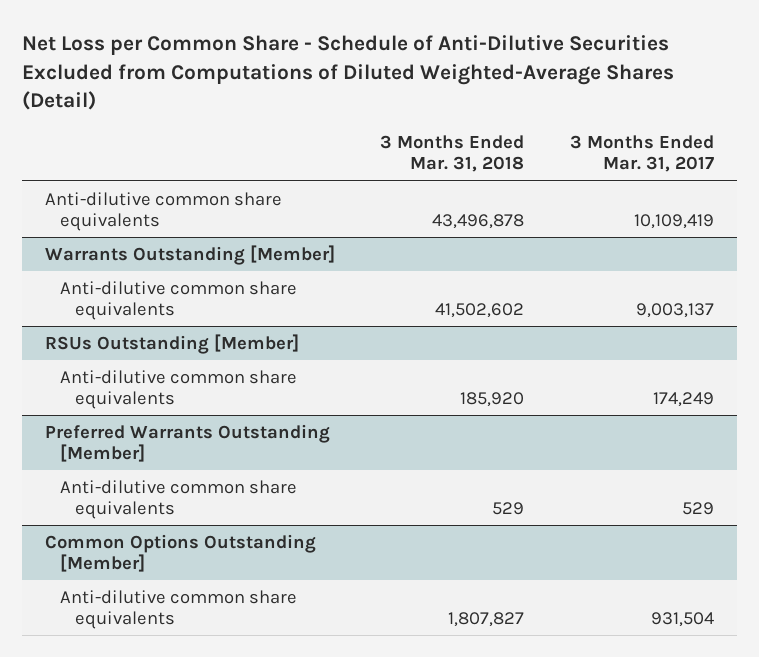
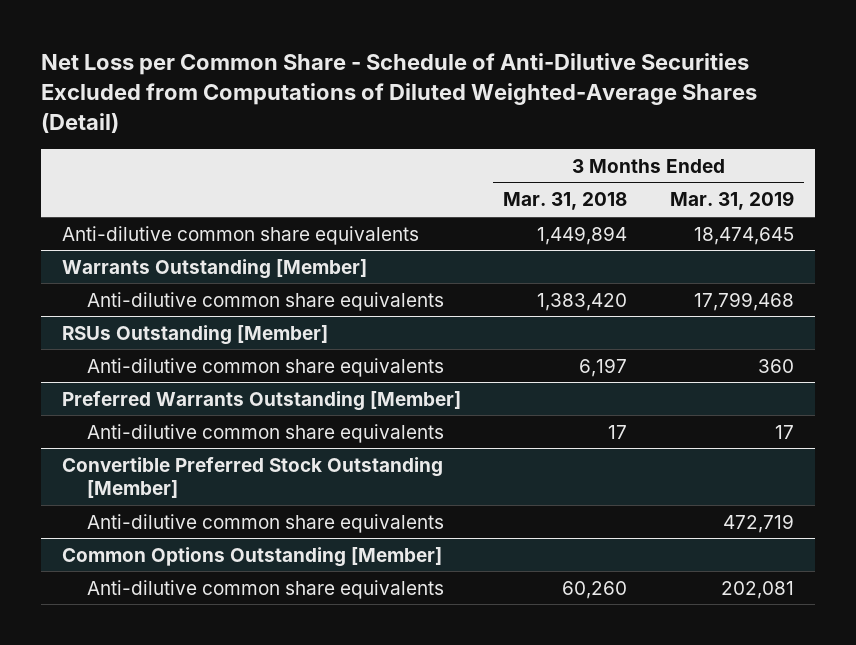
- | 3 Months Ended Mar. 31, 2018 | 3 Months Ended Mar. 31, 2017
+ | 3 Months Ended Mar. 31, 2018 | 3 Months Ended Mar. 31, 2019
- Anti-dilutive common share equivalents | 43,496,878 | 10,109,419
+ Anti-dilutive common share equivalents | 1,449,894 | 18,474,645
@ Warrants Outstanding [Member]
- Anti-dilutive common share equivalents | 41,502,602 | 9,003,137
+ Anti-dilutive common share equivalents | 1,383,420 | 17,799,468
@ RSUs Outstanding [Member]
- Anti-dilutive common share equivalents | 185,920 | 174,249
+ Anti-dilutive common share equivalents | 6,197 | 360
@ Preferred Warrants Outstanding [Member]
- Anti-dilutive common share equivalents | 529 | 529
+ Anti-dilutive common share equivalents | 17 | 17
+ Convertible Preferred Stock Outstanding [Member]
+ Anti-dilutive common share equivalents | | 472,719
@ Common Options Outstanding [Member]
- Anti-dilutive common share equivalents | 1,807,827 | 931,504
+ Anti-dilutive common share equivalents | 60,260 | 202,081

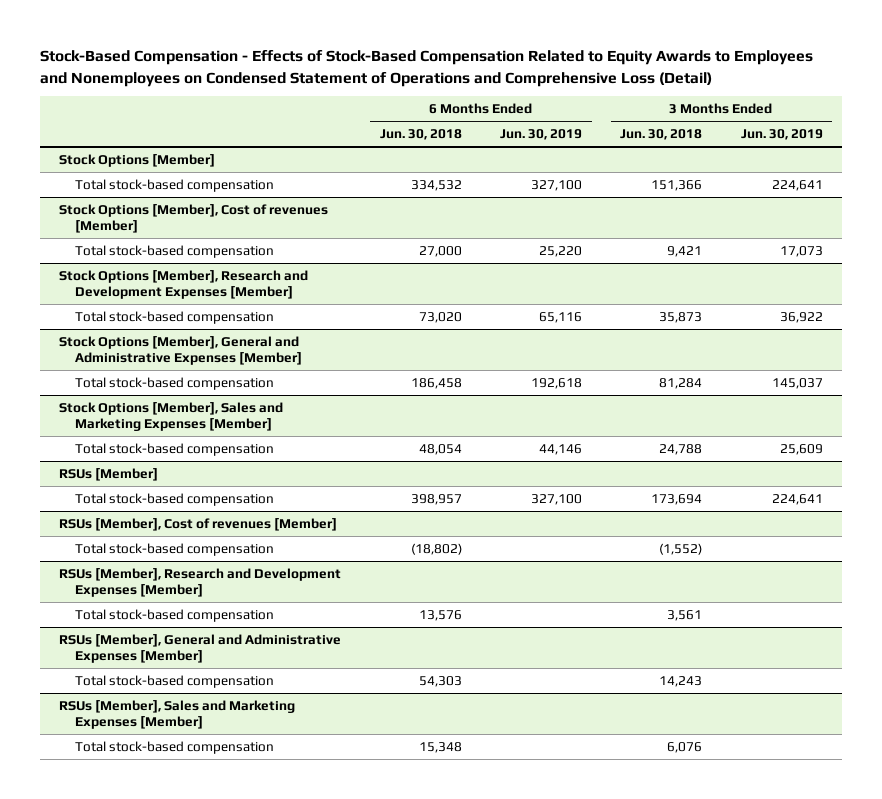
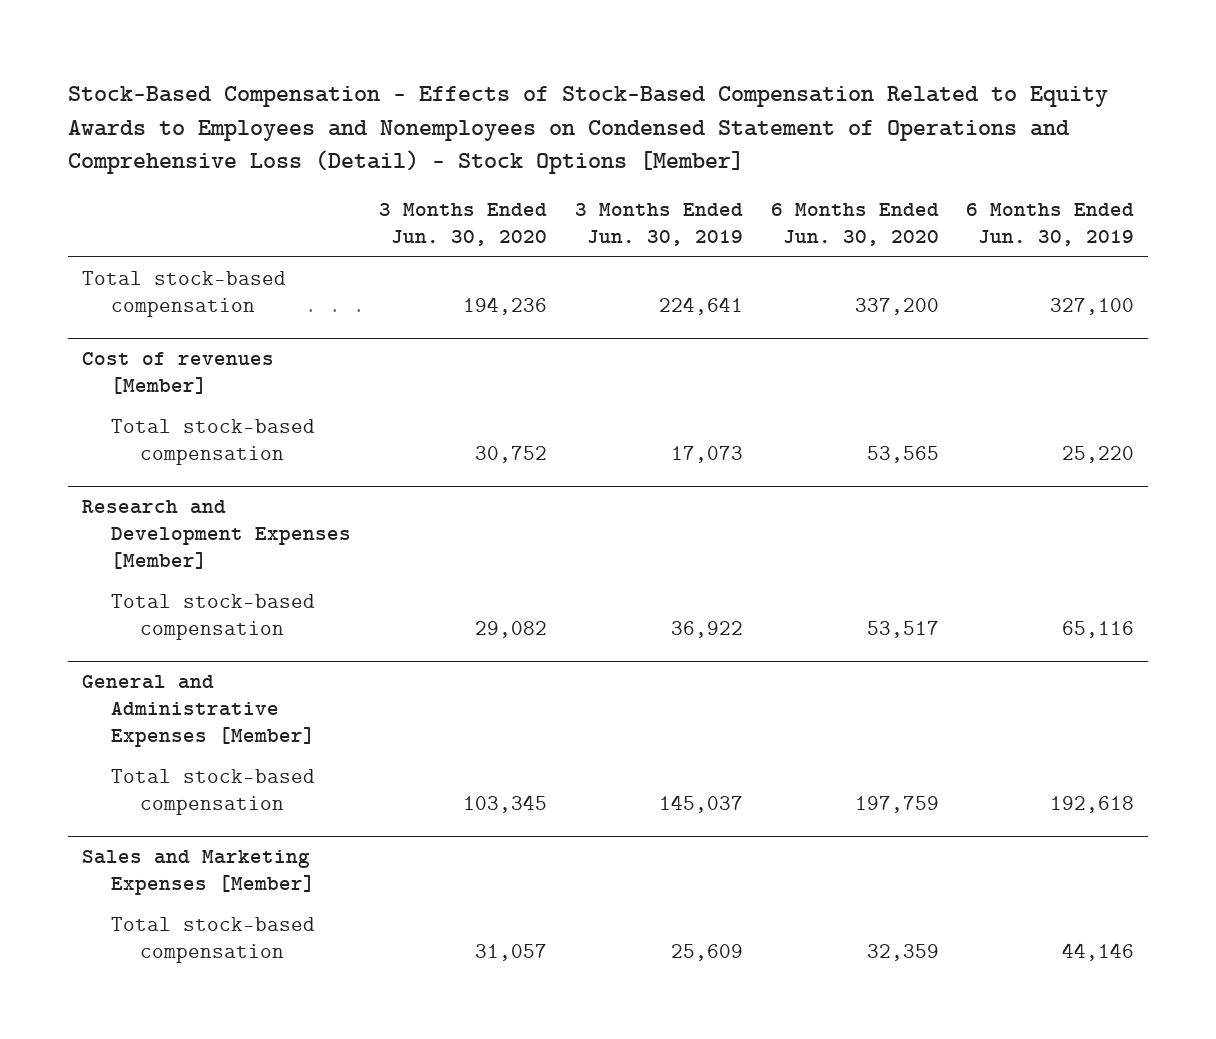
- Stock-Based Compensation - Effects of Stock-Based Compensation Related to Equity Awards to Employees and Nonemployees on Condensed Statement of Operations and Comprehensive Loss (Detail)
+ Stock-Based Compensation - Effects of Stock-Based Compensation Related to Equity Awards to Employees and Nonemployees on Condensed Statement of Operations and Comprehensive Loss (Detail) - Stock Options [Member]
- | 6 Months Ended Jun. 30, 2018 | 6 Months Ended Jun. 30, 2019 | 3 Months Ended Jun. 30, 2018 | 3 Months Ended Jun. 30, 2019
+ | 3 Months Ended Jun. 30, 2020 | 3 Months Ended Jun. 30, 2019 | 6 Months Ended Jun. 30, 2020 | 6 Months Ended Jun. 30, 2019
- Stock Options [Member]
- Stock Options [Member], Cost of revenues [Member]
+ Cost of revenues [Member]
- Stock Options [Member], Research and Development Expenses [Member]
+ Research and Development Expenses [Member]
- Stock Options [Member], General and Administrative Expenses [Member]
+ General and Administrative Expenses [Member]
- Stock Options [Member], Sales and Marketing Expenses [Member]
+ Sales and Marketing Expenses [Member]
- RSUs [Member]
- Total stock-based compensation | 398,957 | 327,100 | 173,694 | 224,641
- RSUs [Member], Cost of revenues [Member]
- Total stock-based compensation | (18,802) | | (1,552) |
- RSUs [Member], Research and Development Expenses [Member]
- Total stock-based compensation | 13,576 | | 3,561 |
- RSUs [Member], General and Administrative Expenses [Member]
- Total stock-based compensation | 54,303 | | 14,243 |
- RSUs [Member], Sales and Marketing Expenses [Member]
- Total stock-based compensation | 15,348 | | 6,076 |

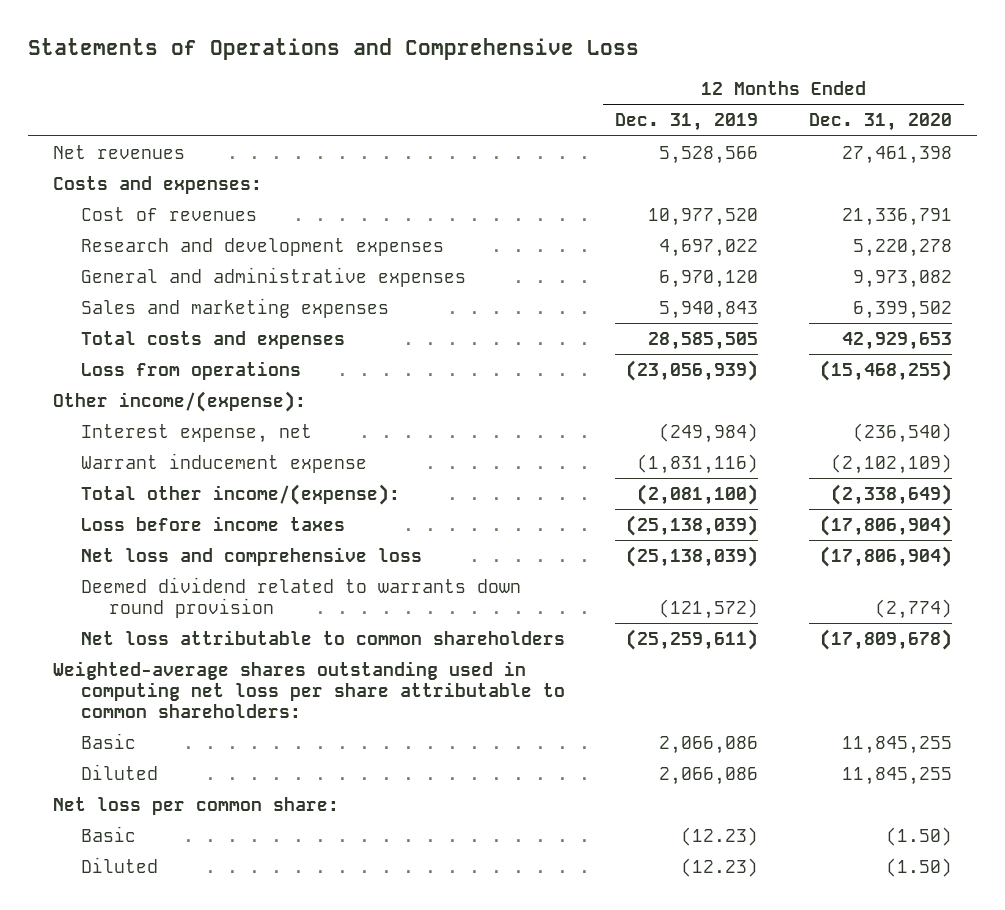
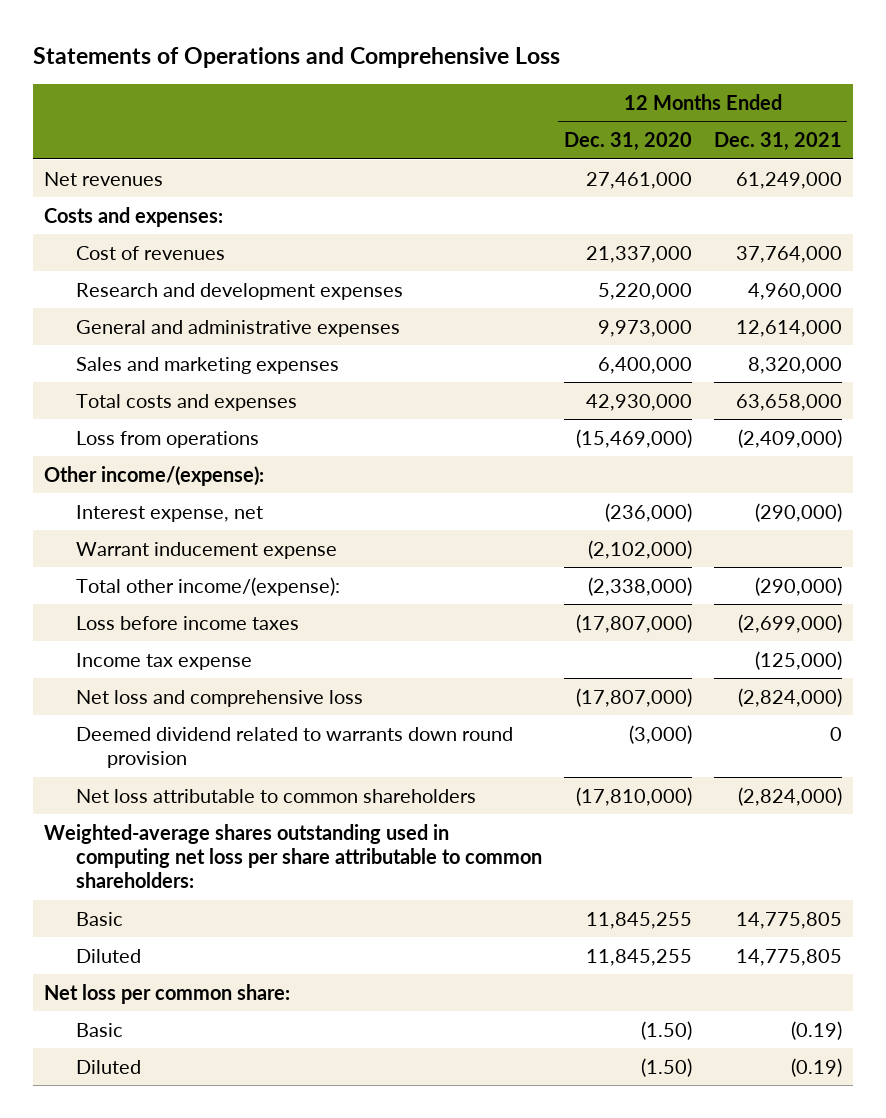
- | 12 Months Ended Dec. 31, 2019 | 12 Months Ended Dec. 31, 2020
+ | 12 Months Ended Dec. 31, 2020 | 12 Months Ended Dec. 31, 2021
- Net revenues | 5,528,566 | 27,461,398
+ Net revenues | 27,461,000 | 61,249,000
- Cost of revenues | 10,977,520 | 21,336,791
- Research and development expenses | 4,697,022 | 5,220,278
- General and administrative expenses | 6,970,120 | 9,973,082
- Sales and marketing expenses | 5,940,843 | 6,399,502
- Total costs and expenses | 28,585,505 | 42,929,653
- Loss from operations | (23,056,939) | (15,468,255)
+ Cost of revenues | 21,337,000 | 37,764,000
+ Research and development expenses | 5,220,000 | 4,960,000
+ General and administrative expenses | 9,973,000 | 12,614,000
+ Sales and marketing expenses | 6,400,000 | 8,320,000
+ Total costs and expenses | 42,930,000 | 63,658,000
+ Loss from operations | (15,469,000) | (2,409,000)
- Interest expense, net | (249,984) | (236,540)
- Warrant inducement expense | (1,831,116) | (2,102,109)
- Total other income/(expense): | (2,081,100) | (2,338,649)
- Loss before income taxes | (25,138,039) | (17,806,904)
- Net loss and comprehensive loss | (25,138,039) | (17,806,904)
- Deemed dividend related to warrants down round provision | (121,572) | (2,774)
- Net loss attributable to common shareholders | (25,259,611) | (17,809,678)
+ Interest expense, net | (236,000) | (290,000)
+ Warrant inducement expense | (2,102,000) |
+ Total other income/(expense): | (2,338,000) | (290,000)
+ Loss before income taxes | (17,807,000) | (2,699,000)
+ Income tax expense | | (125,000)
+ Net loss and comprehensive loss | (17,807,000) | (2,824,000)
+ Deemed dividend related to warrants down round provision | (3,000) | 0
+ Net loss attributable to common shareholders | (17,810,000) | (2,824,000)

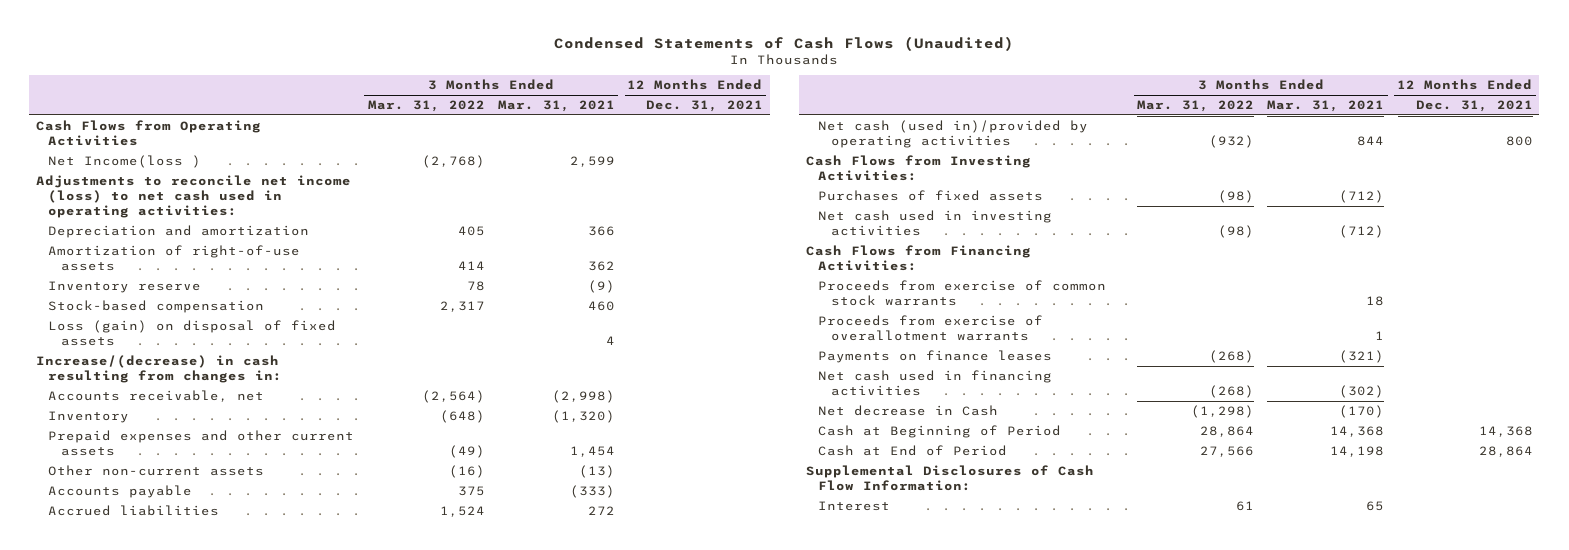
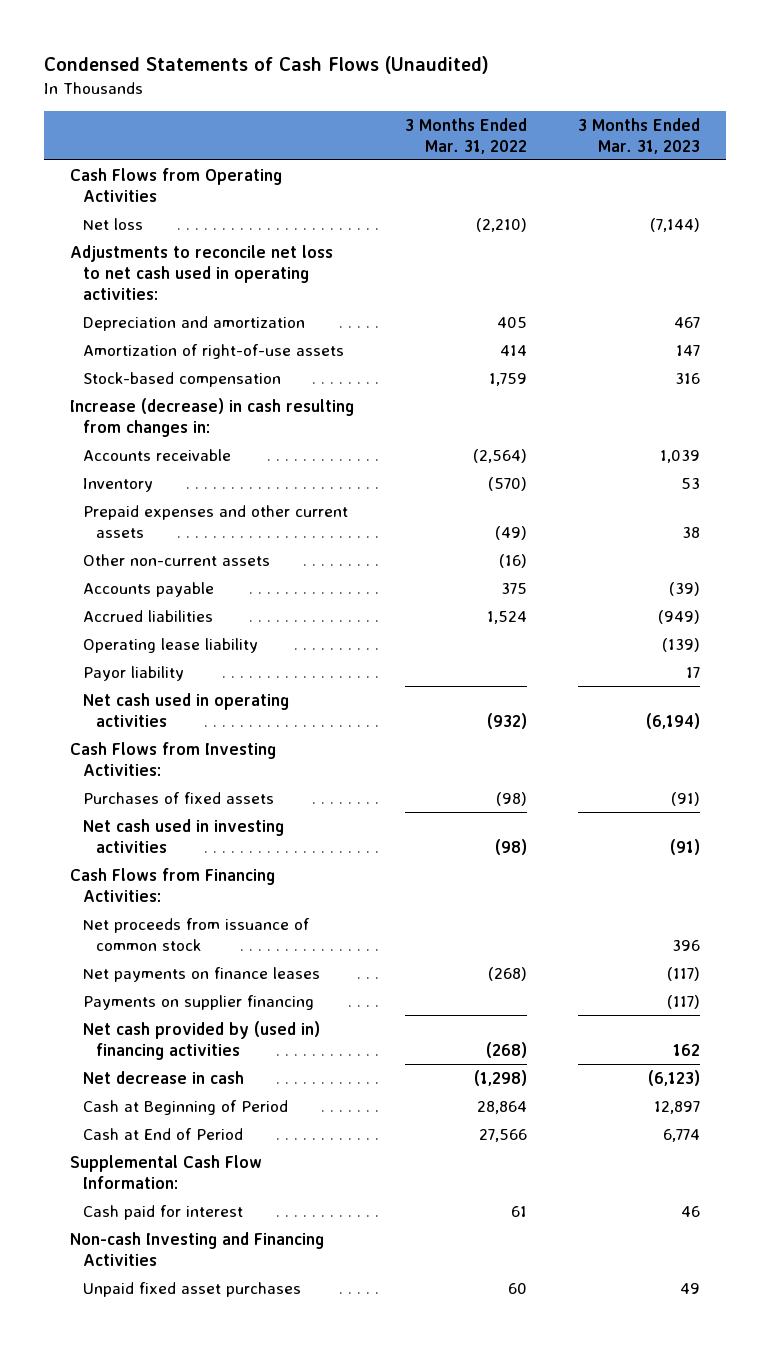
- | 3 Months Ended Mar. 31, 2022 | 3 Months Ended Mar. 31, 2021 | 12 Months Ended Dec. 31, 2021
+ | 3 Months Ended Mar. 31, 2022 | 3 Months Ended Mar. 31, 2023
- Net Income(loss ) | (2,768) | 2,599 |
- Adjustments to reconcile net income (loss) to net cash used in operating activities:
+ Net loss | (2,210) | (7,144)
+ Adjustments to reconcile net loss to net cash used in operating activities:
- Inventory reserve | 78 | (9) |
- Stock-based compensation | 2,317 | 460 |
- Loss (gain) on disposal of fixed assets | | 4 |
- Increase/(decrease) in cash resulting from changes in:
- Accounts receivable, net | (2,564) | (2,998) |
- Inventory | (648) | (1,320) |
+ Stock-based compensation | 1,759 | 316
+ Increase (decrease) in cash resulting from changes in:
+ Accounts receivable | (2,564) | 1,039
+ Inventory | (570) | 53
- Net cash (used in)/provided by operating activities | (932) | 844 | 800
+ Operating lease liability | | (139)
+ Payor liability | | 17
+ Net cash used in operating activities | (932) | (6,194)
- Proceeds from exercise of common stock warrants | | 18 |
- Proceeds from exercise of overallotment warrants | | 1 |
- Payments on finance leases | (268) | (321) |
- Net cash used in financing activities | (268) | (302) |
- Net decrease in Cash | (1,298) | (170) |
+ Net proceeds from issuance of common stock | | 396
+ Net payments on finance leases | (268) | (117)
+ Payments on supplier financing | | (117)
+ Net cash provided by (used in) financing activities | (268) | 162
+ Net decrease in cash | (1,298) | (6,123)
- Supplemental Disclosures of Cash Flow Information:
- Interest | 61 | 65 |
+ Supplemental Cash Flow Information:
+ Cash paid for interest | 61 | 46
+ Non-cash Investing and Financing Activities
+ Unpaid fixed asset purchases | 60 | 49

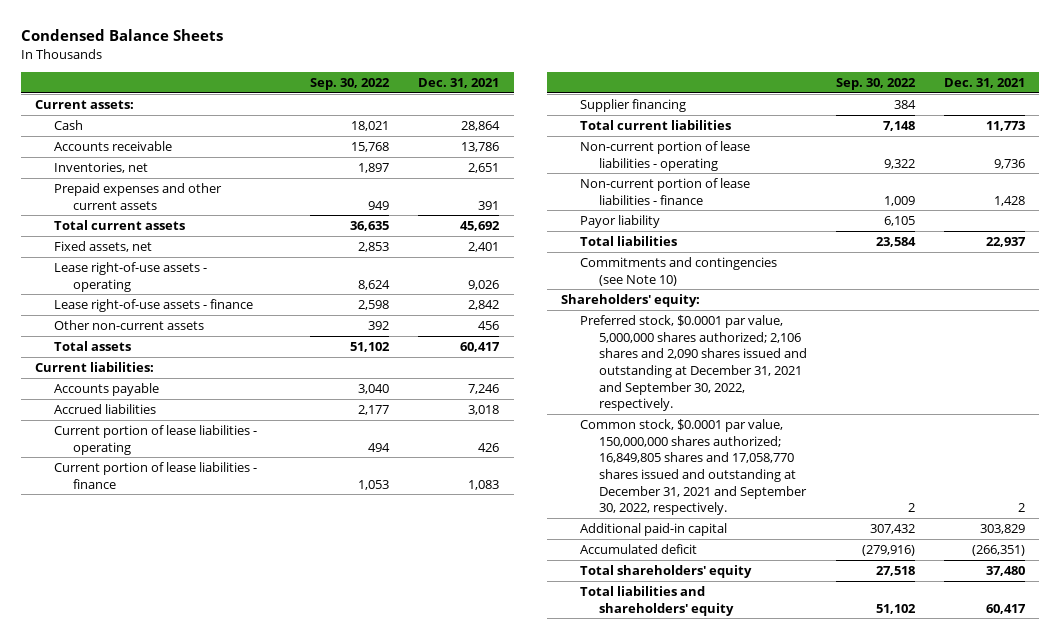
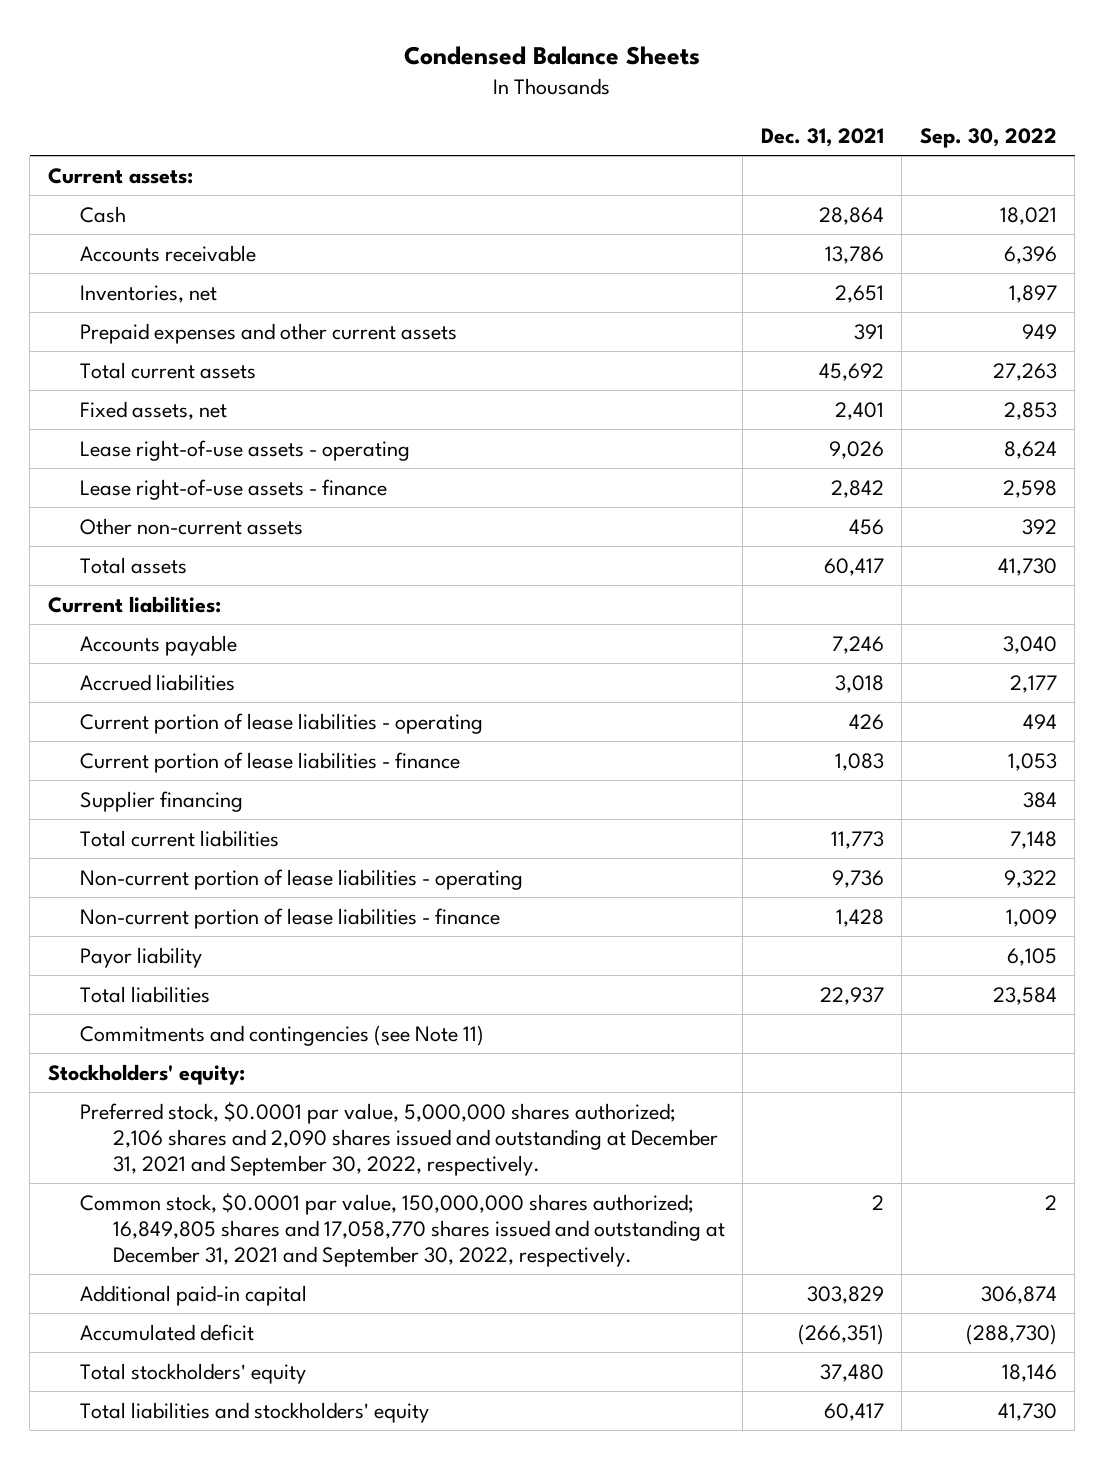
- | Sep. 30, 2022 | Dec. 31, 2021
+ | Dec. 31, 2021 | Sep. 30, 2022
- Accounts receivable | 15,768 | 13,786
+ Accounts receivable | 13,786 | 6,396
- Total current assets | 36,635 | 45,692
+ Total current assets | 45,692 | 27,263
- Total assets | 51,102 | 60,417
+ Total assets | 60,417 | 41,730
- Commitments and contingencies (see Note 10)
- Shareholders' equity:
+ Commitments and contingencies (see Note 11)
+ Stockholders' equity:
- Additional paid-in capital | 307,432 | 303,829
- Accumulated deficit | (279,916) | (266,351)
- Total shareholders' equity | 27,518 | 37,480
- Total liabilities and shareholders' equity | 51,102 | 60,417
+ Additional paid-in capital | 303,829 | 306,874
+ Accumulated deficit | (266,351) | (288,730)
+ Total stockholders' equity | 37,480 | 18,146
+ Total liabilities and stockholders' equity | 60,417 | 41,730

